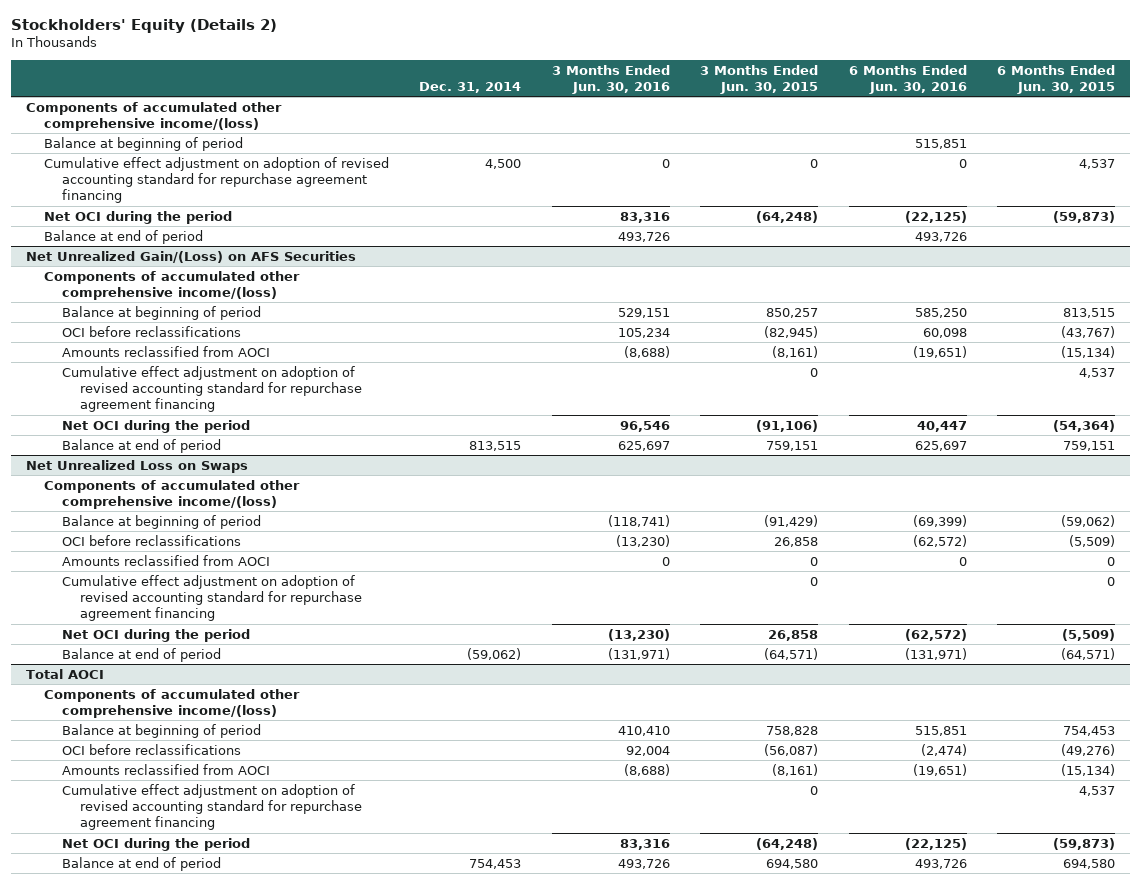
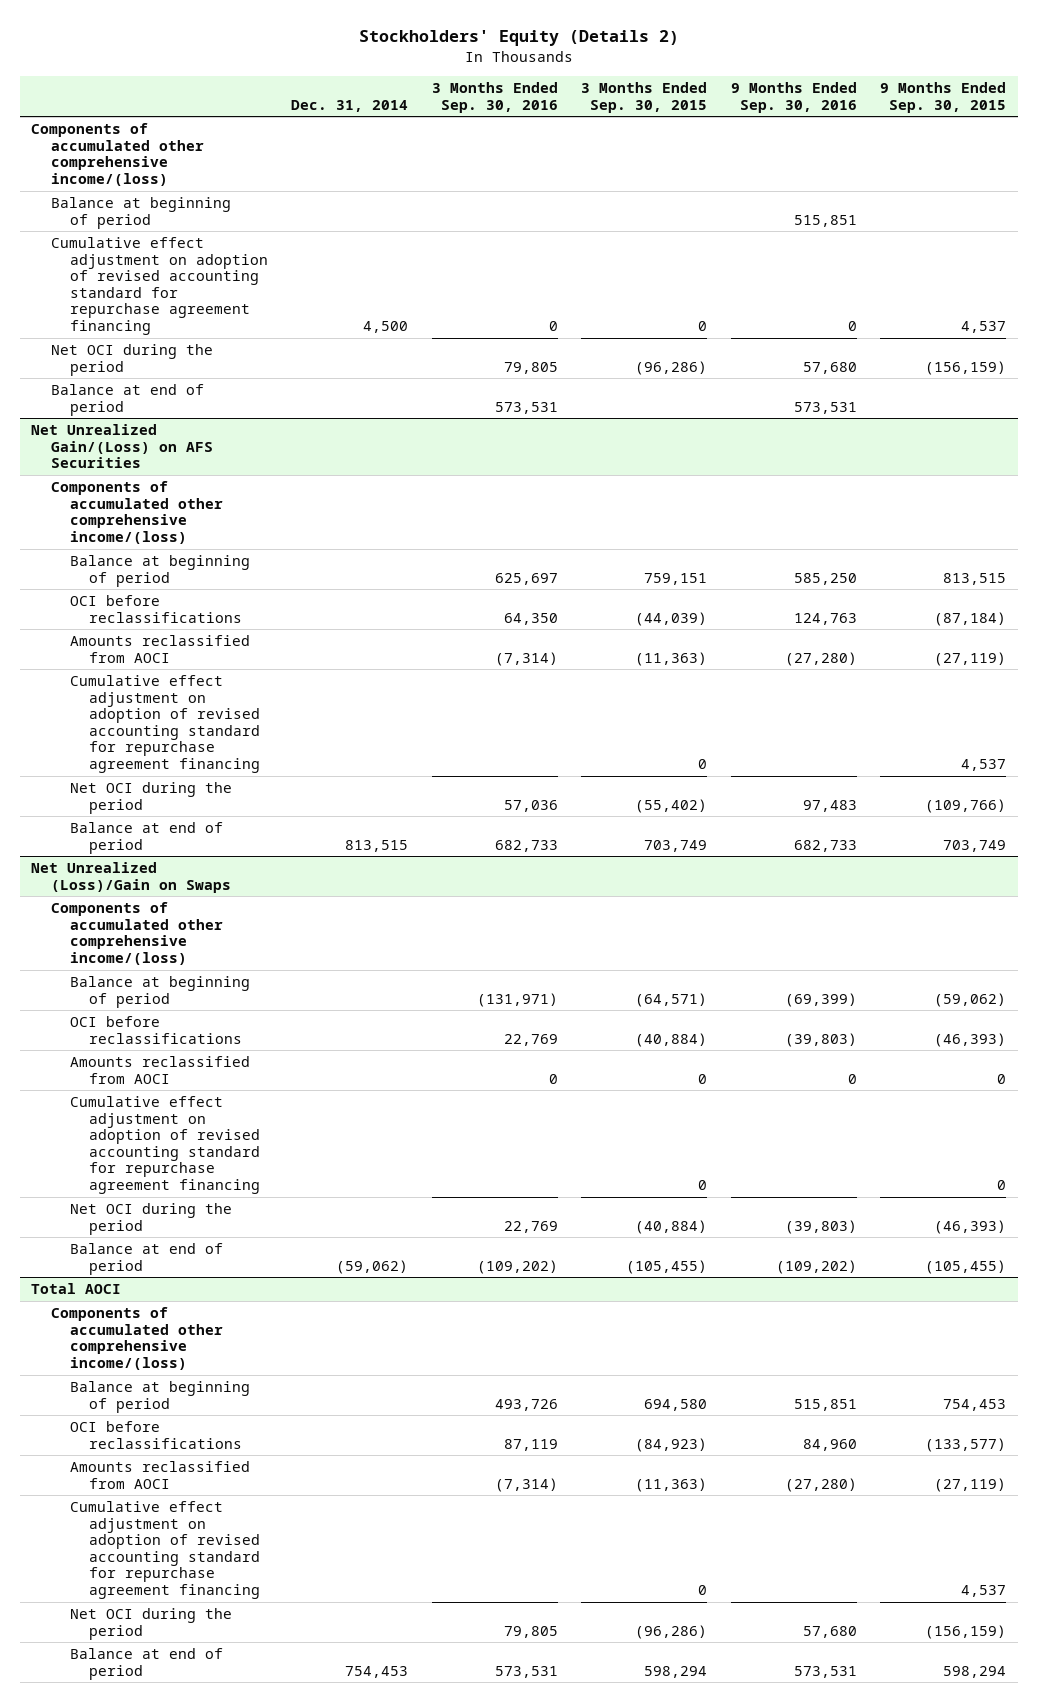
- | Dec. 31, 2014 | 3 Months Ended Jun. 30, 2016 | 3 Months Ended Jun. 30, 2015 | 6 Months Ended Jun. 30, 2016 | 6 Months Ended Jun. 30, 2015
+ | Dec. 31, 2014 | 3 Months Ended Sep. 30, 2016 | 3 Months Ended Sep. 30, 2015 | 9 Months Ended Sep. 30, 2016 | 9 Months Ended Sep. 30, 2015
- Net Unrealized Loss on Swaps
+ Net Unrealized (Loss)/Gain on Swaps

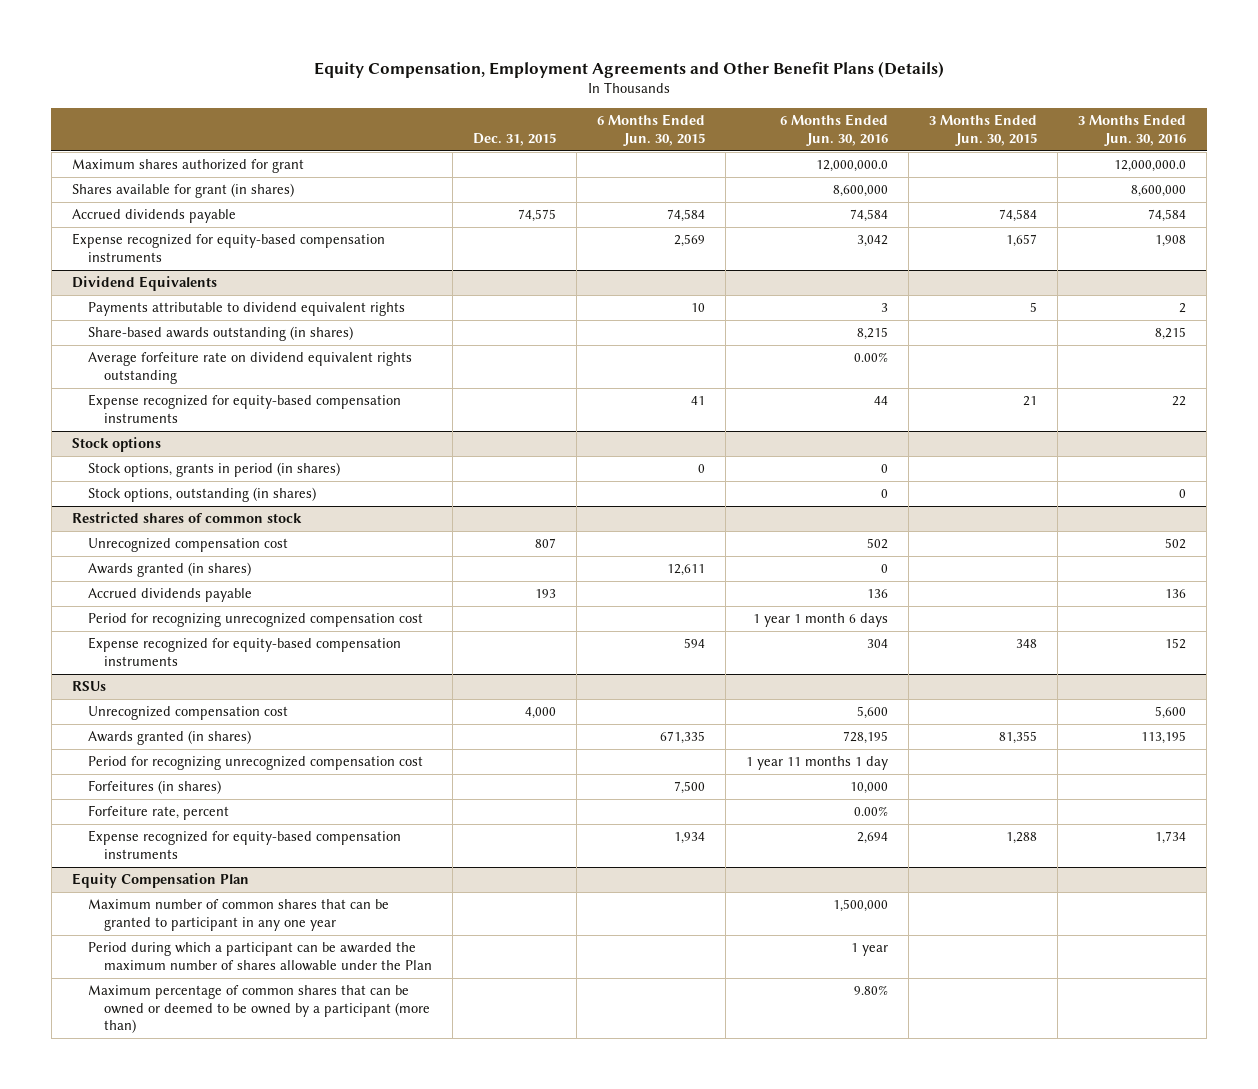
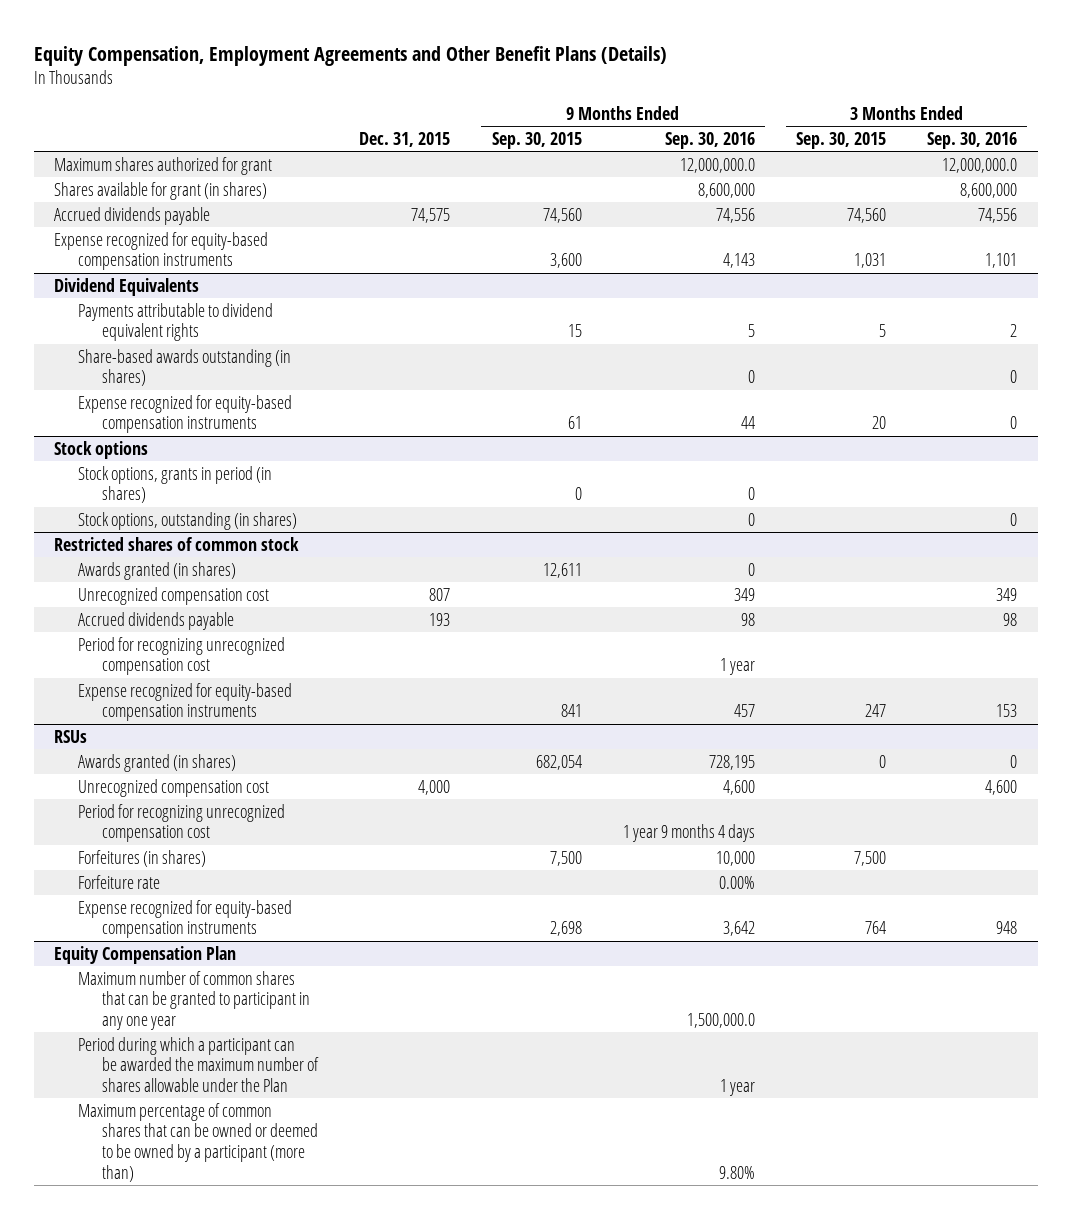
- | Dec. 31, 2015 | 6 Months Ended Jun. 30, 2015 | 6 Months Ended Jun. 30, 2016 | 3 Months Ended Jun. 30, 2015 | 3 Months Ended Jun. 30, 2016
+ | Dec. 31, 2015 | 9 Months Ended Sep. 30, 2015 | 9 Months Ended Sep. 30, 2016 | 3 Months Ended Sep. 30, 2015 | 3 Months Ended Sep. 30, 2016
@ Dividend Equivalents
- Average forfeiture rate on dividend equivalent rights outstanding | | | 0.00% | |
@ Restricted shares of common stock
moved down: Unrecognized compensation cost | 807 | | 349 | | 349
@ RSUs
moved down: Unrecognized compensation cost | 4,000 | | 4,600 | | 4,600
- Forfeiture rate, percent | | | 0.00% | |
+ Forfeiture rate | | | 0.00% | |

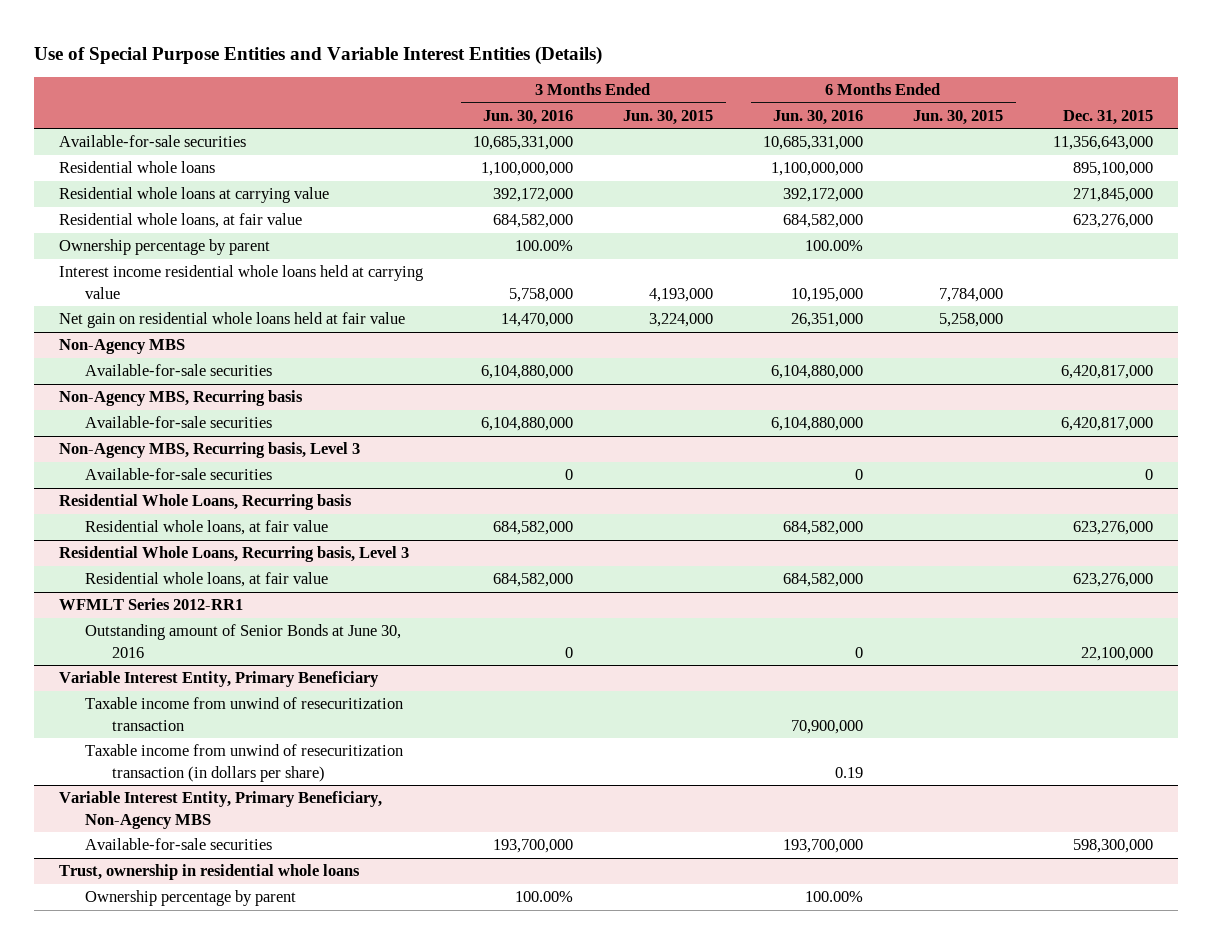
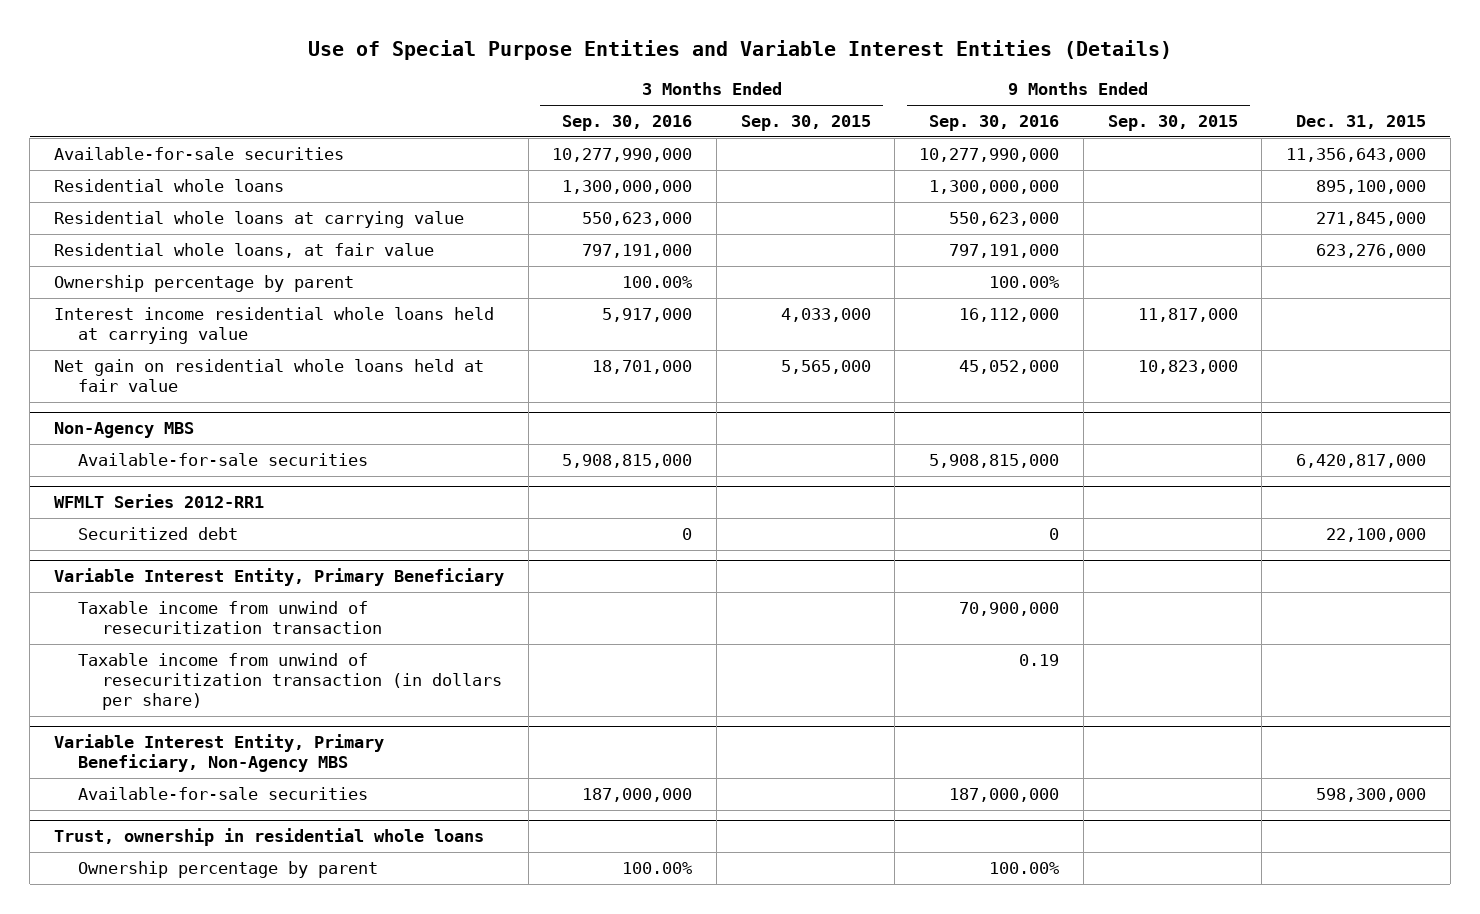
- | 3 Months Ended Jun. 30, 2016 | 3 Months Ended Jun. 30, 2015 | 6 Months Ended Jun. 30, 2016 | 6 Months Ended Jun. 30, 2015 | Dec. 31, 2015
+ | 3 Months Ended Sep. 30, 2016 | 3 Months Ended Sep. 30, 2015 | 9 Months Ended Sep. 30, 2016 | 9 Months Ended Sep. 30, 2015 | Dec. 31, 2015
- Non-Agency MBS, Recurring basis
- Available-for-sale securities | 6,104,880,000 | | 6,104,880,000 | | 6,420,817,000
- Non-Agency MBS, Recurring basis, Level 3
- Available-for-sale securities | 0 | | 0 | | 0
- Residential Whole Loans, Recurring basis
- Residential whole loans, at fair value | 684,582,000 | | 684,582,000 | | 623,276,000
- Residential Whole Loans, Recurring basis, Level 3
- Residential whole loans, at fair value | 684,582,000 | | 684,582,000 | | 623,276,000
@ WFMLT Series 2012-RR1
- Outstanding amount of Senior Bonds at June 30, 2016 | 0 | | 0 | | 22,100,000
+ Securitized debt | 0 | | 0 | | 22,100,000

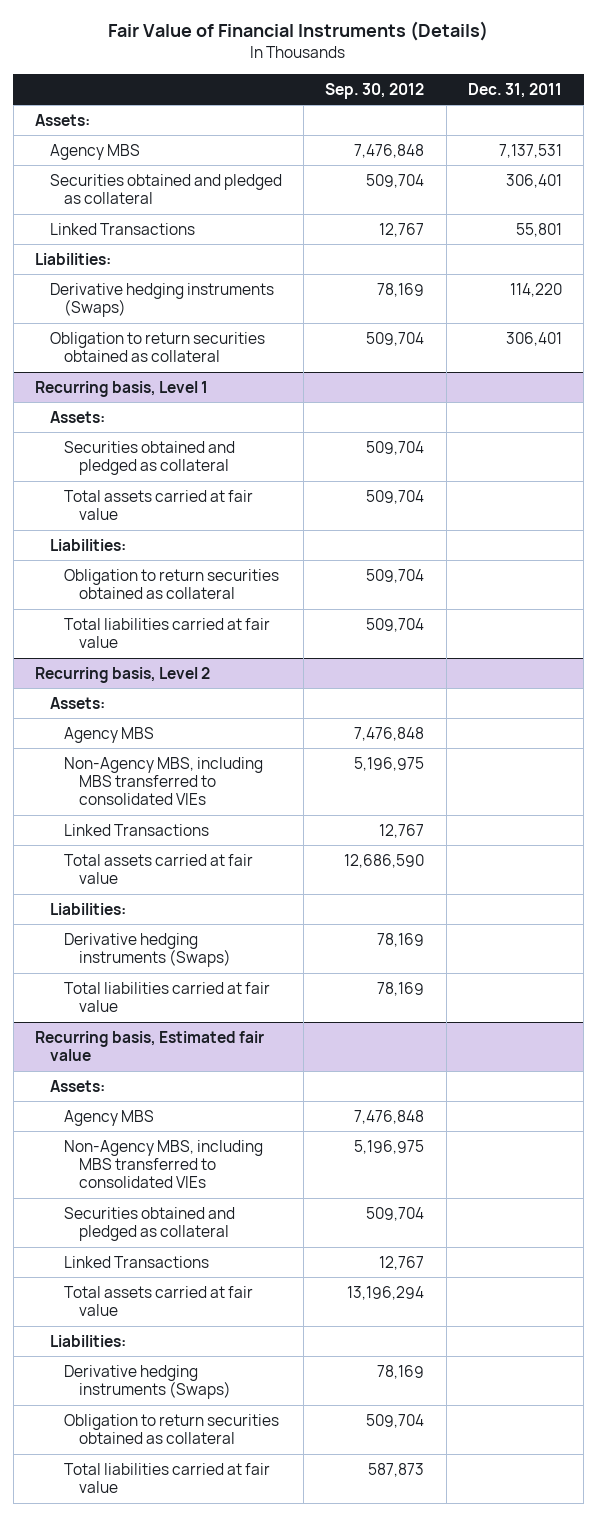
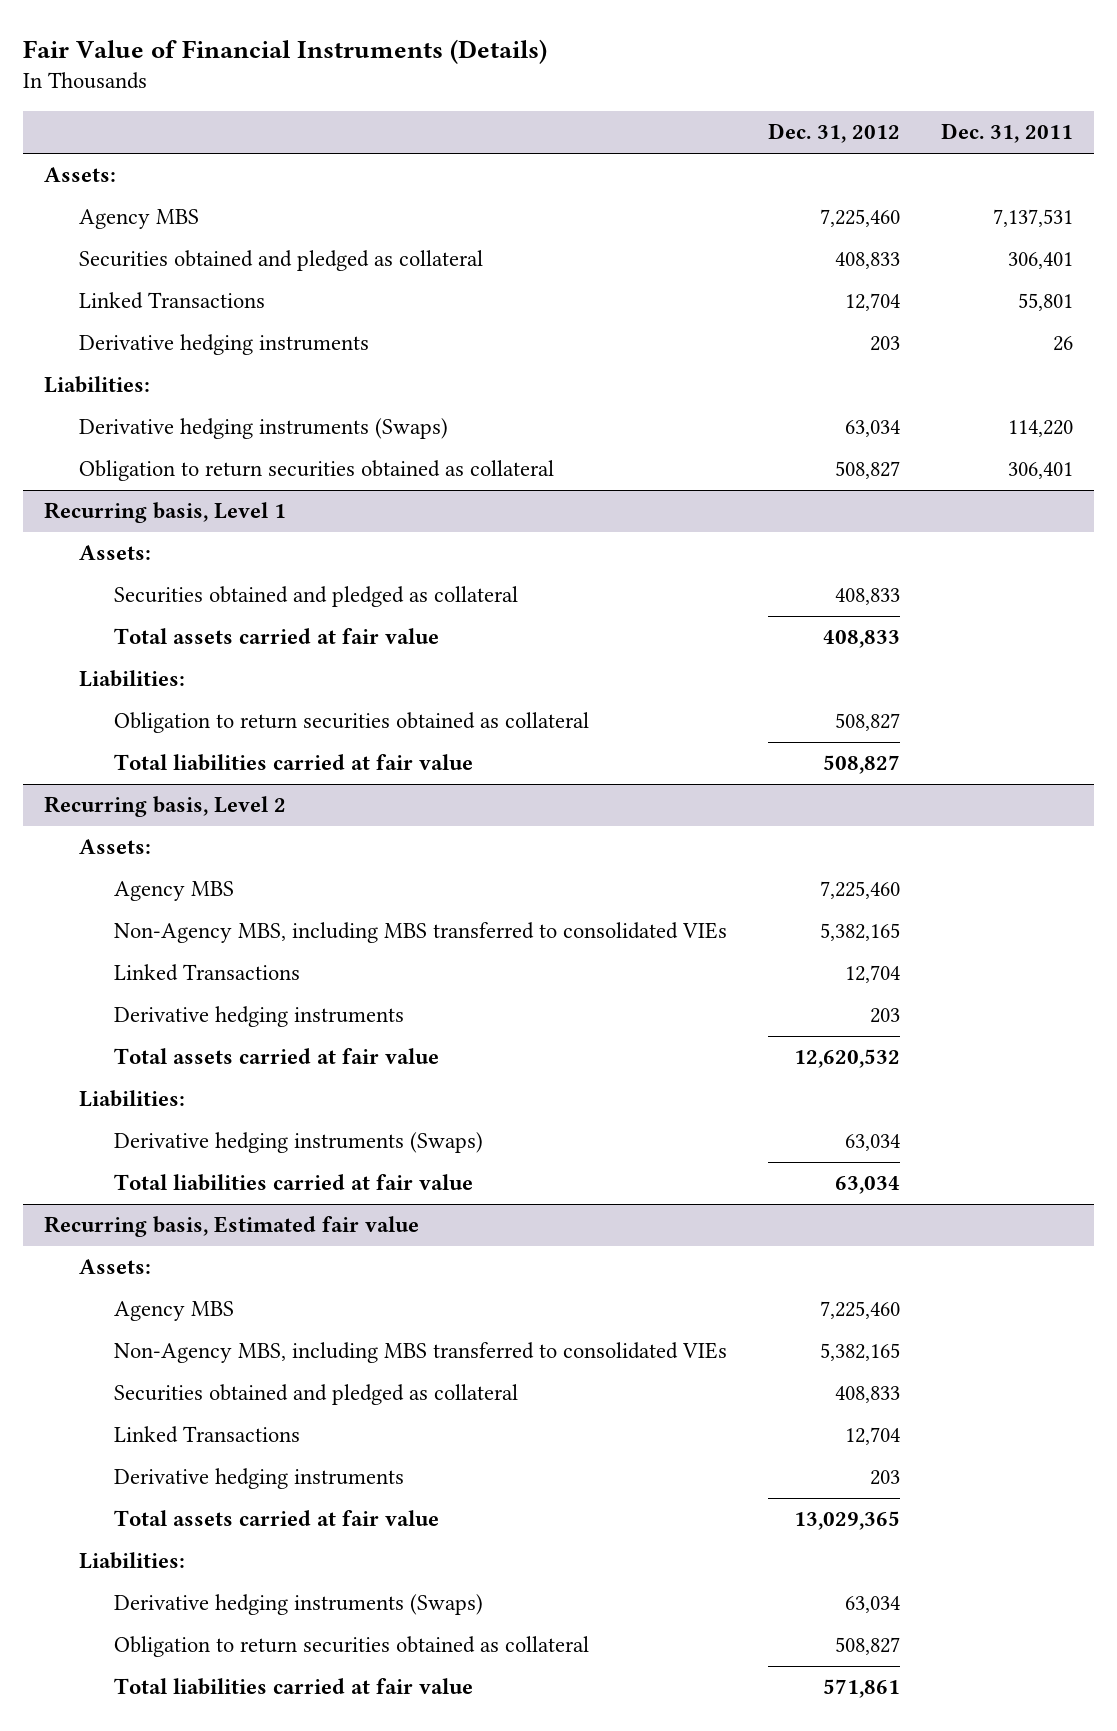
- | Sep. 30, 2012 | Dec. 31, 2011
+ | Dec. 31, 2012 | Dec. 31, 2011
+ Derivative hedging instruments | 203 | 26
@ Recurring basis, Level 2
+ Derivative hedging instruments | 203 |
@ Recurring basis, Estimated fair value
+ Derivative hedging instruments | 203 |

